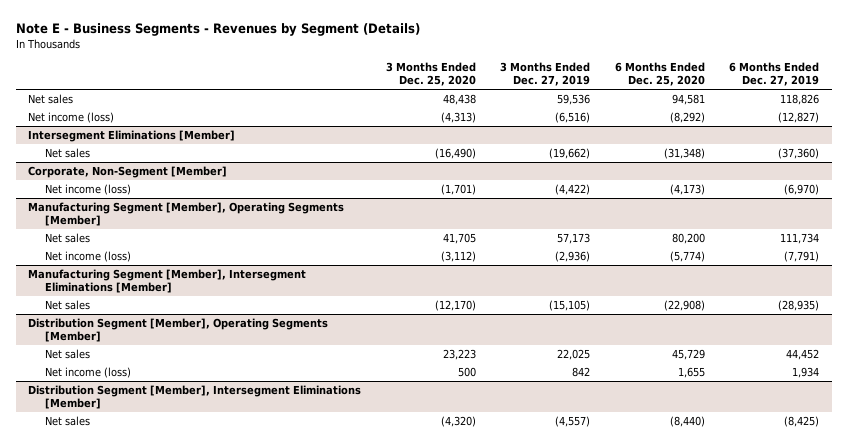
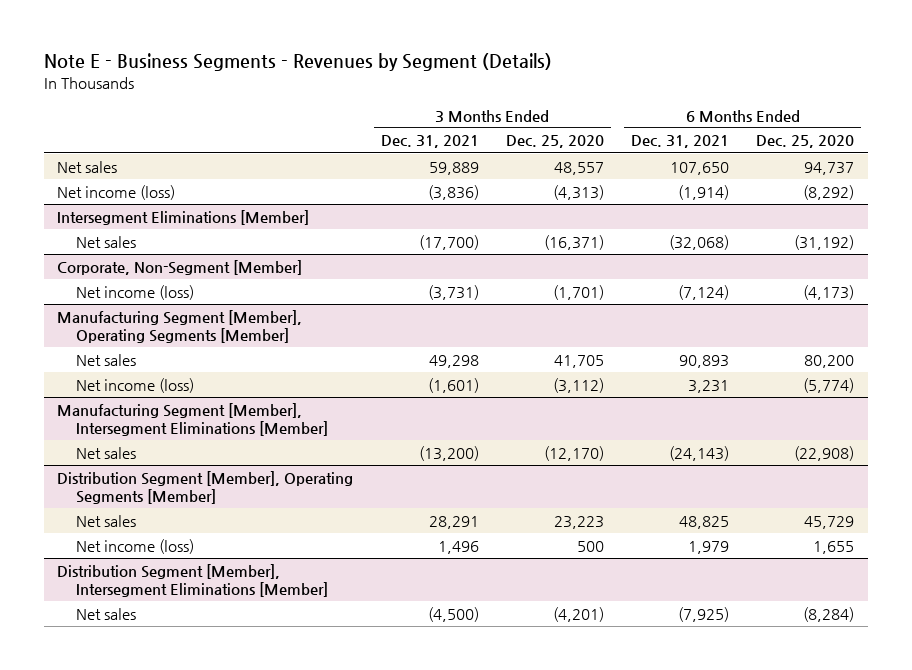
- | 3 Months Ended Dec. 25, 2020 | 3 Months Ended Dec. 27, 2019 | 6 Months Ended Dec. 25, 2020 | 6 Months Ended Dec. 27, 2019
+ | 3 Months Ended Dec. 31, 2021 | 3 Months Ended Dec. 25, 2020 | 6 Months Ended Dec. 31, 2021 | 6 Months Ended Dec. 25, 2020
- Net sales | 48,438 | 59,536 | 94,581 | 118,826
+ Net sales | 59,889 | 48,557 | 107,650 | 94,737
@ Intersegment Eliminations [Member]
- Net sales | (16,490) | (19,662) | (31,348) | (37,360)
+ Net sales | (17,700) | (16,371) | (32,068) | (31,192)
@ Distribution Segment [Member], Intersegment Eliminations [Member]
- Net sales | (4,320) | (4,557) | (8,440) | (8,425)
+ Net sales | (4,500) | (4,201) | (7,925) | (8,284)

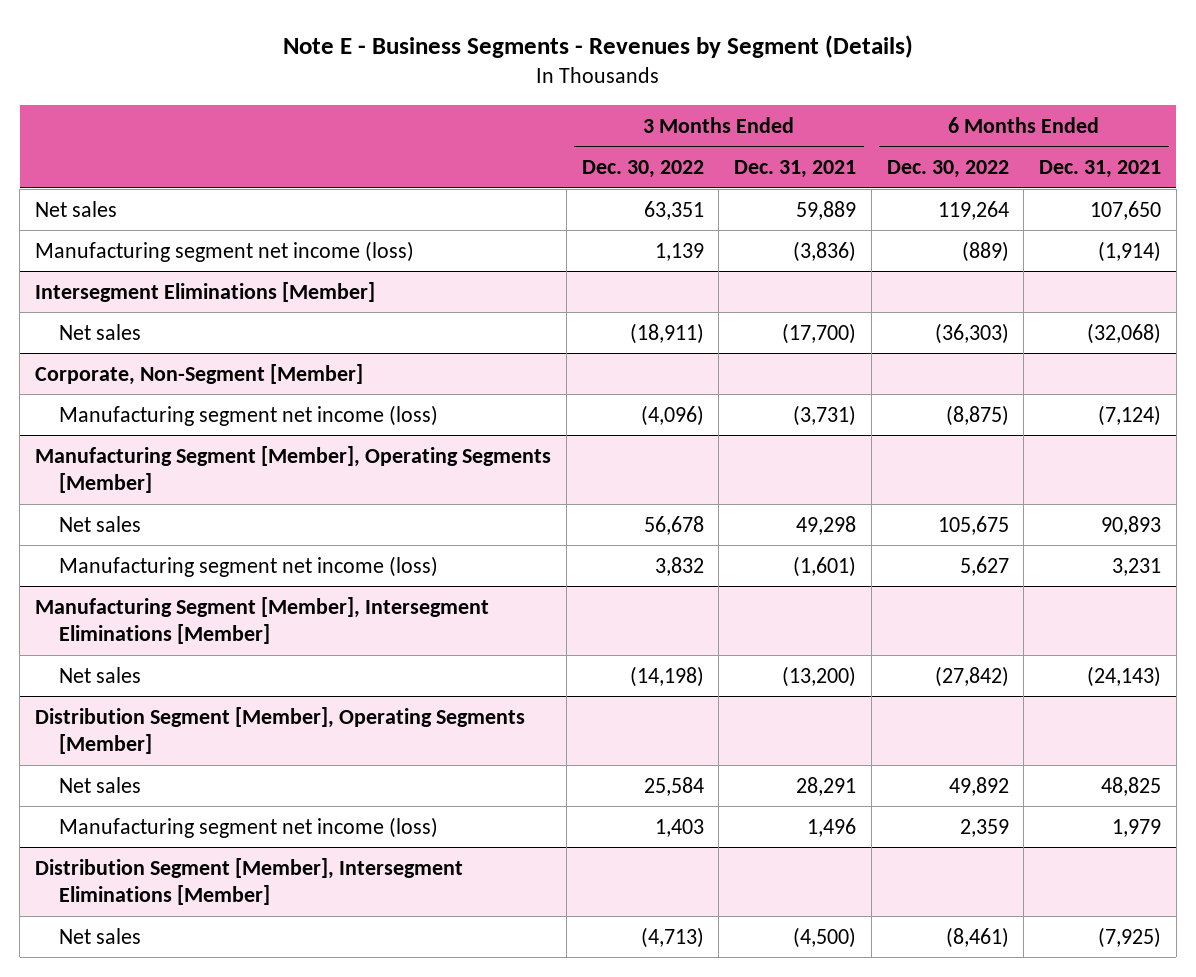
- | 3 Months Ended Dec. 31, 2021 | 3 Months Ended Dec. 25, 2020 | 6 Months Ended Dec. 31, 2021 | 6 Months Ended Dec. 25, 2020
+ | 3 Months Ended Dec. 30, 2022 | 3 Months Ended Dec. 31, 2021 | 6 Months Ended Dec. 30, 2022 | 6 Months Ended Dec. 31, 2021
- Net income (loss) | (3,836) | (4,313) | (1,914) | (8,292)
+ Manufacturing segment net income (loss) | 1,139 | (3,836) | (889) | (1,914)
@ Corporate, Non-Segment [Member]
- Net income (loss) | (3,731) | (1,701) | (7,124) | (4,173)
+ Manufacturing segment net income (loss) | (4,096) | (3,731) | (8,875) | (7,124)
@ Manufacturing Segment [Member], Operating Segments [Member]
- Net income (loss) | (1,601) | (3,112) | 3,231 | (5,774)
+ Manufacturing segment net income (loss) | 3,832 | (1,601) | 5,627 | 3,231
@ Distribution Segment [Member], Operating Segments [Member]
- Net income (loss) | 1,496 | 500 | 1,979 | 1,655
+ Manufacturing segment net income (loss) | 1,403 | 1,496 | 2,359 | 1,979

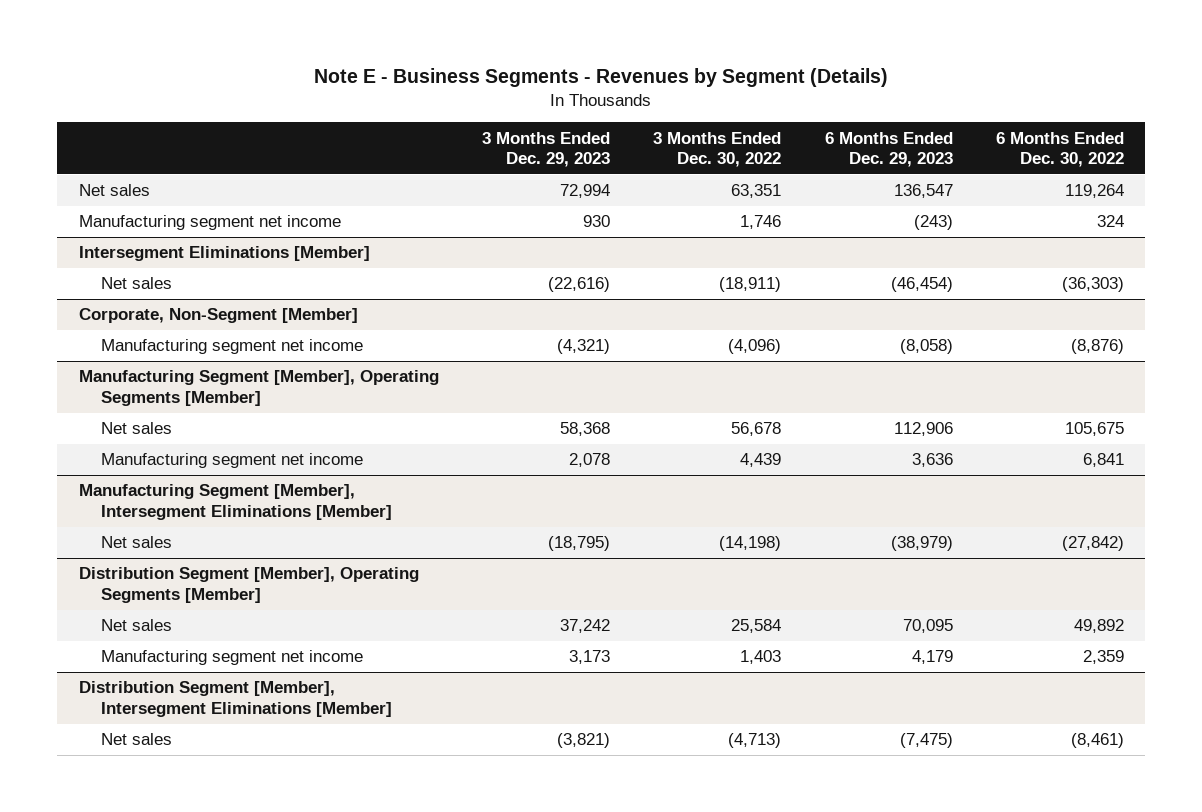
- | 3 Months Ended Dec. 30, 2022 | 3 Months Ended Dec. 31, 2021 | 6 Months Ended Dec. 30, 2022 | 6 Months Ended Dec. 31, 2021
+ | 3 Months Ended Dec. 29, 2023 | 3 Months Ended Dec. 30, 2022 | 6 Months Ended Dec. 29, 2023 | 6 Months Ended Dec. 30, 2022
- Manufacturing segment net income (loss) | 1,139 | (3,836) | (889) | (1,914)
+ Manufacturing segment net income | 930 | 1,746 | (243) | 324
@ Corporate, Non-Segment [Member]
- Manufacturing segment net income (loss) | (4,096) | (3,731) | (8,875) | (7,124)
+ Manufacturing segment net income | (4,321) | (4,096) | (8,058) | (8,876)
@ Manufacturing Segment [Member], Operating Segments [Member]
- Manufacturing segment net income (loss) | 3,832 | (1,601) | 5,627 | 3,231
+ Manufacturing segment net income | 2,078 | 4,439 | 3,636 | 6,841
@ Distribution Segment [Member], Operating Segments [Member]
- Manufacturing segment net income (loss) | 1,403 | 1,496 | 2,359 | 1,979
+ Manufacturing segment net income | 3,173 | 1,403 | 4,179 | 2,359

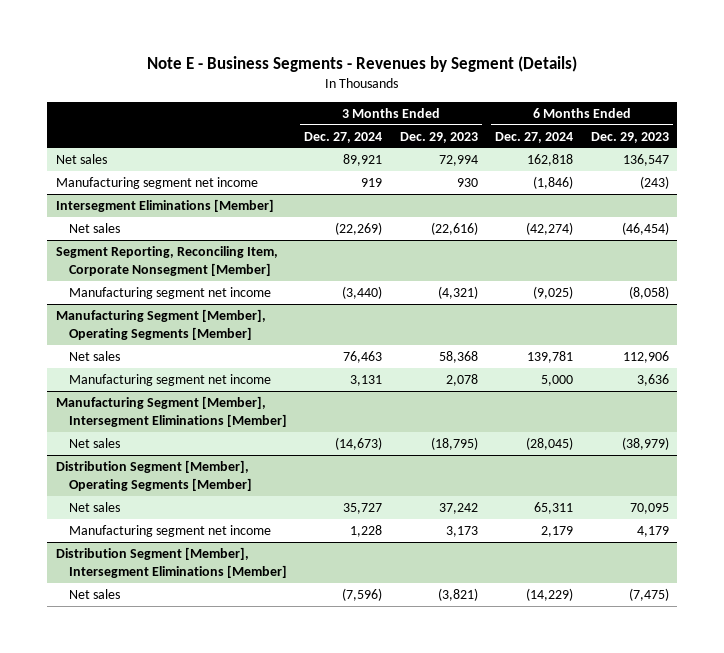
- | 3 Months Ended Dec. 29, 2023 | 3 Months Ended Dec. 30, 2022 | 6 Months Ended Dec. 29, 2023 | 6 Months Ended Dec. 30, 2022
+ | 3 Months Ended Dec. 27, 2024 | 3 Months Ended Dec. 29, 2023 | 6 Months Ended Dec. 27, 2024 | 6 Months Ended Dec. 29, 2023
- Corporate, Non-Segment [Member]
+ Segment Reporting, Reconciling Item, Corporate Nonsegment [Member]

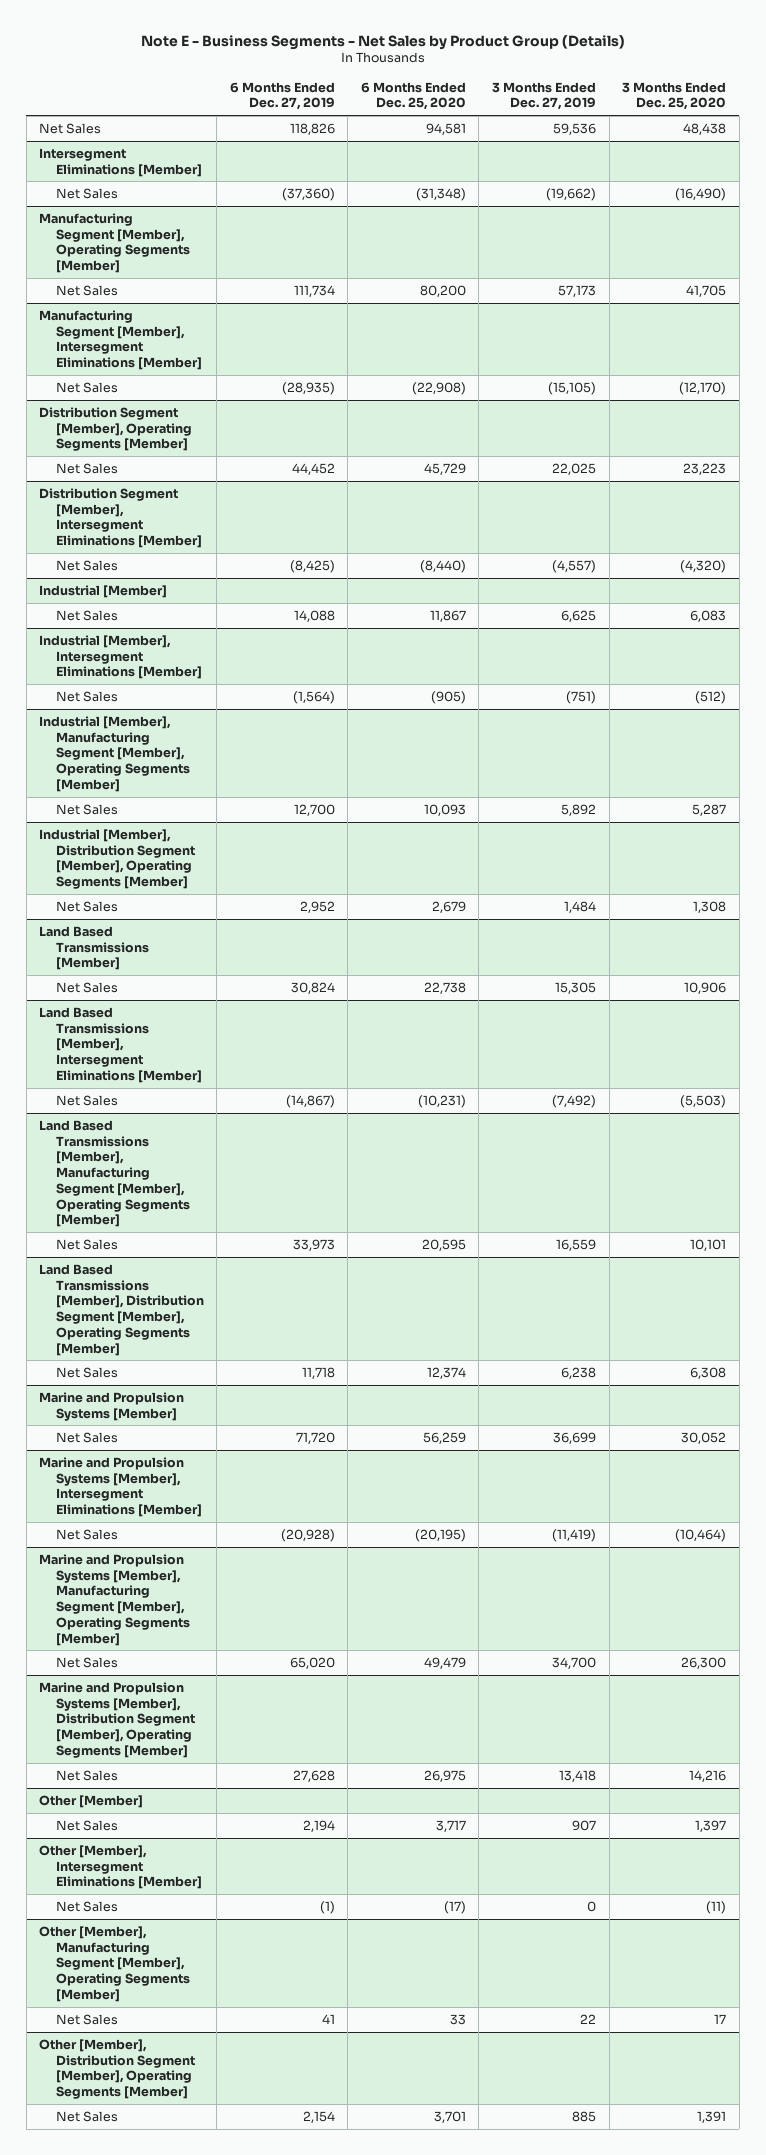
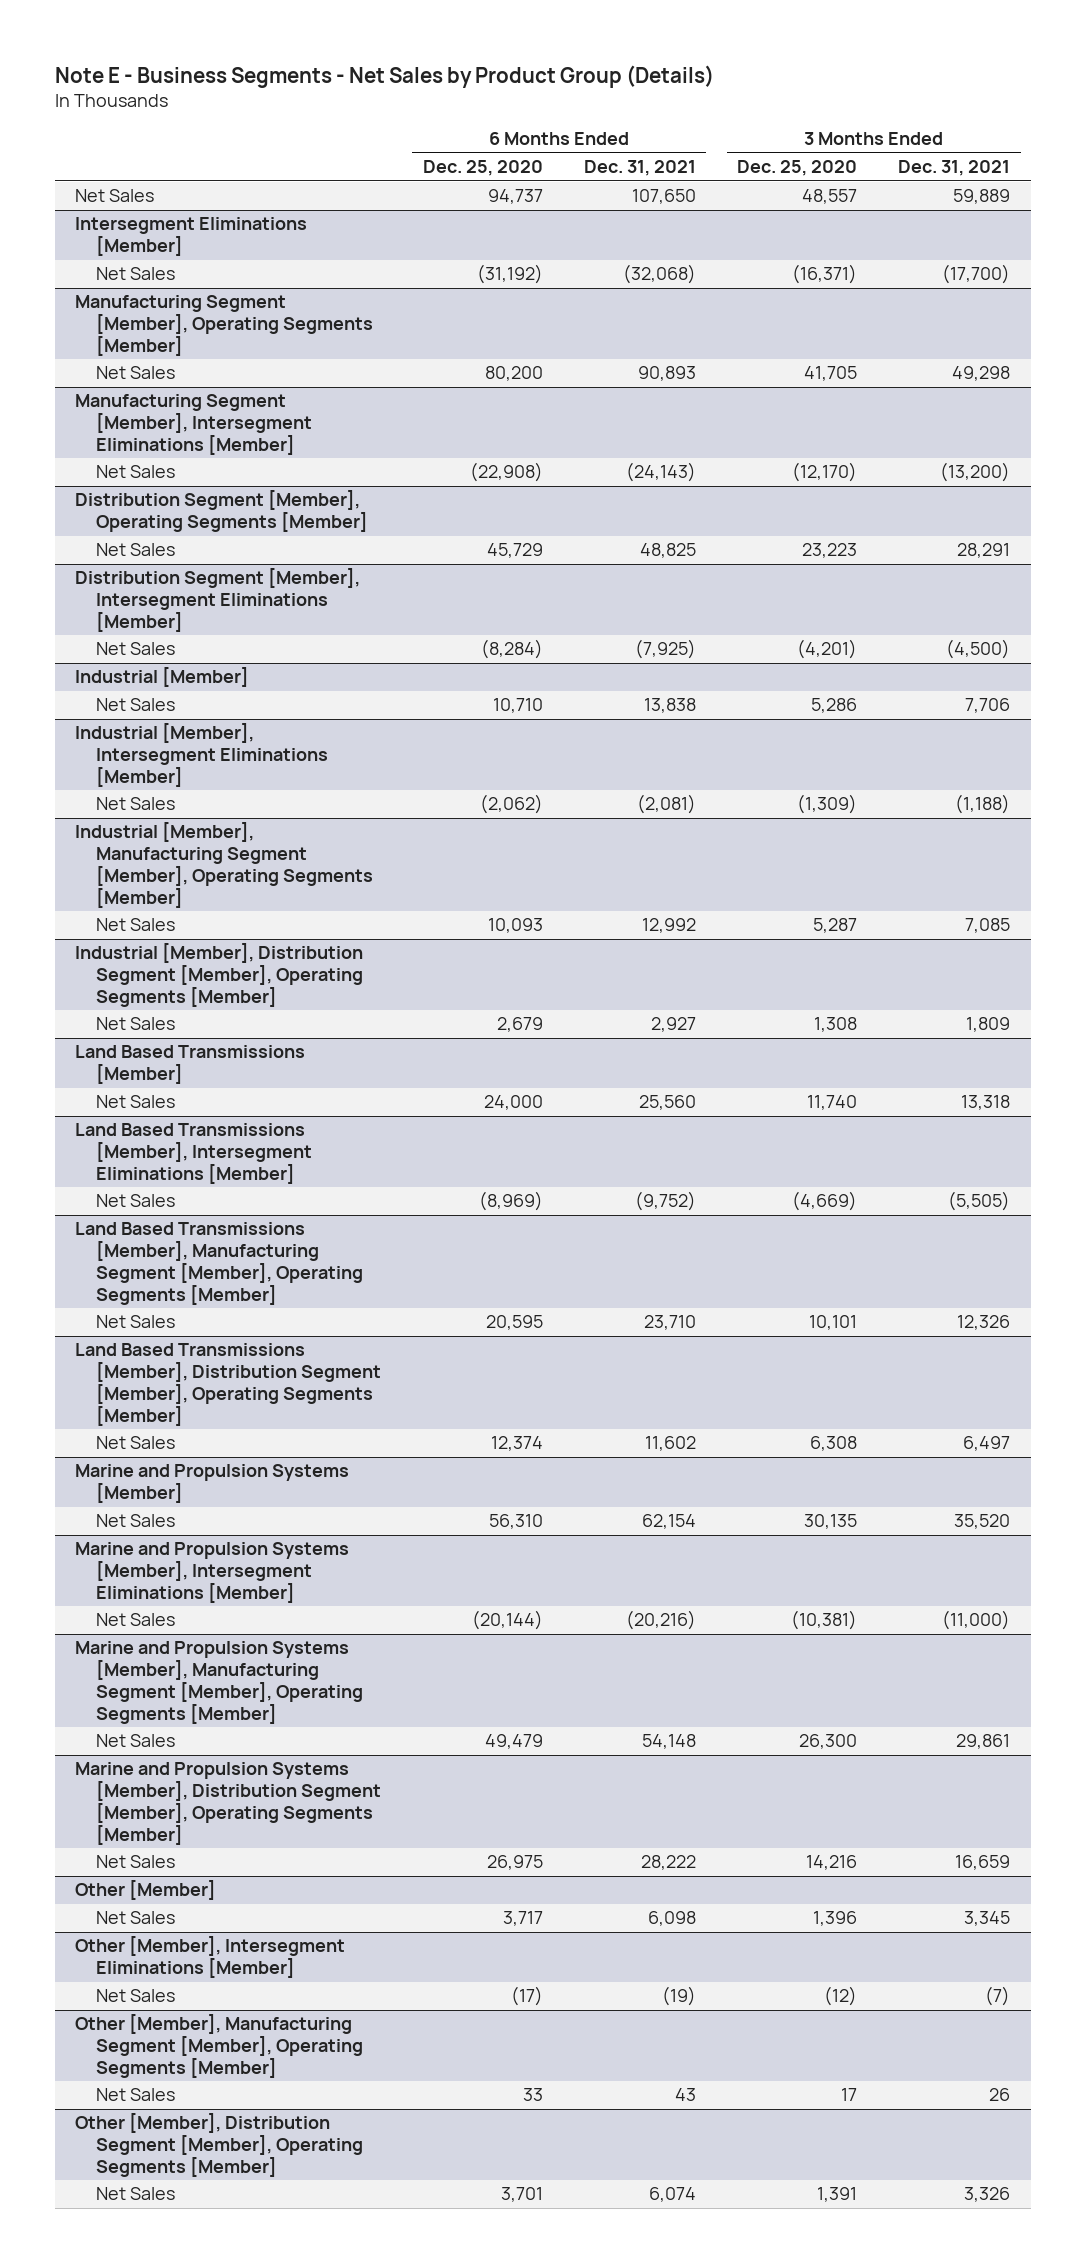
- | 6 Months Ended Dec. 27, 2019 | 6 Months Ended Dec. 25, 2020 | 3 Months Ended Dec. 27, 2019 | 3 Months Ended Dec. 25, 2020
+ | 6 Months Ended Dec. 25, 2020 | 6 Months Ended Dec. 31, 2021 | 3 Months Ended Dec. 25, 2020 | 3 Months Ended Dec. 31, 2021
- Net Sales | 118,826 | 94,581 | 59,536 | 48,438
+ Net Sales | 94,737 | 107,650 | 48,557 | 59,889
@ Intersegment Eliminations [Member]
- Net Sales | (37,360) | (31,348) | (19,662) | (16,490)
+ Net Sales | (31,192) | (32,068) | (16,371) | (17,700)
@ Distribution Segment [Member], Intersegment Eliminations [Member]
- Net Sales | (8,425) | (8,440) | (4,557) | (4,320)
+ Net Sales | (8,284) | (7,925) | (4,201) | (4,500)
@ Industrial [Member]
- Net Sales | 14,088 | 11,867 | 6,625 | 6,083
+ Net Sales | 10,710 | 13,838 | 5,286 | 7,706
@ Industrial [Member], Intersegment Eliminations [Member]
- Net Sales | (1,564) | (905) | (751) | (512)
+ Net Sales | (2,062) | (2,081) | (1,309) | (1,188)
@ Land Based Transmissions [Member]
- Net Sales | 30,824 | 22,738 | 15,305 | 10,906
+ Net Sales | 24,000 | 25,560 | 11,740 | 13,318
@ Land Based Transmissions [Member], Intersegment Eliminations [Member]
- Net Sales | (14,867) | (10,231) | (7,492) | (5,503)
+ Net Sales | (8,969) | (9,752) | (4,669) | (5,505)
@ Marine and Propulsion Systems [Member]
- Net Sales | 71,720 | 56,259 | 36,699 | 30,052
+ Net Sales | 56,310 | 62,154 | 30,135 | 35,520
@ Marine and Propulsion Systems [Member], Intersegment Eliminations [Member]
- Net Sales | (20,928) | (20,195) | (11,419) | (10,464)
+ Net Sales | (20,144) | (20,216) | (10,381) | (11,000)
@ Other [Member]
- Net Sales | 2,194 | 3,717 | 907 | 1,397
+ Net Sales | 3,717 | 6,098 | 1,396 | 3,345
@ Other [Member], Intersegment Eliminations [Member]
- Net Sales | (1) | (17) | 0 | (11)
+ Net Sales | (17) | (19) | (12) | (7)

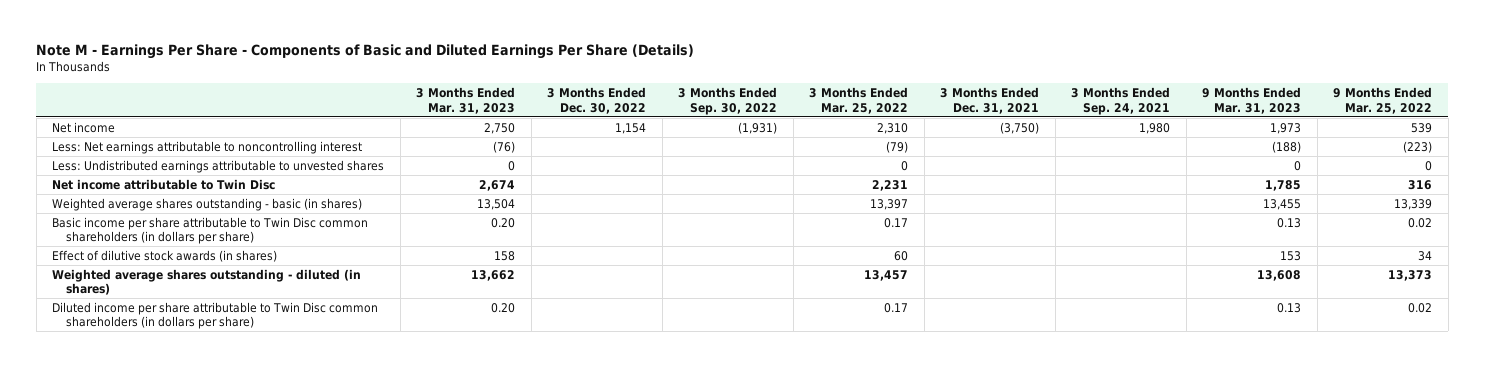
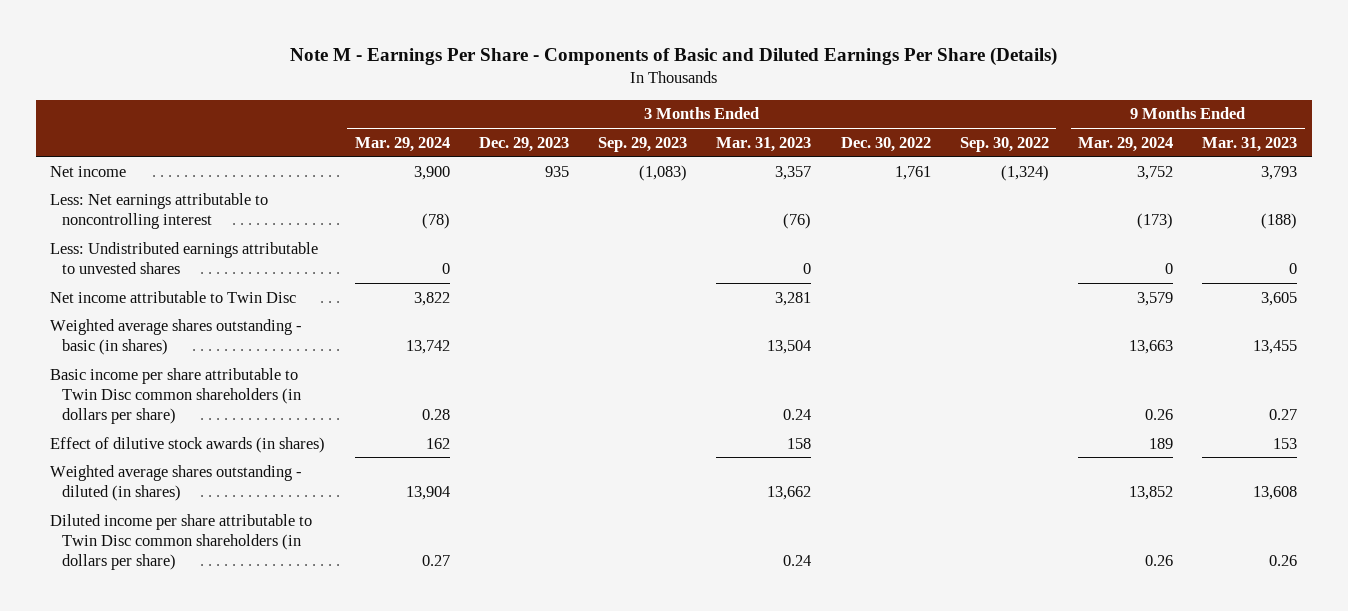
- | 3 Months Ended Mar. 31, 2023 | 3 Months Ended Dec. 30, 2022 | 3 Months Ended Sep. 30, 2022 | 3 Months Ended Mar. 25, 2022 | 3 Months Ended Dec. 31, 2021 | 3 Months Ended Sep. 24, 2021 | 9 Months Ended Mar. 31, 2023 | 9 Months Ended Mar. 25, 2022
+ | 3 Months Ended Mar. 29, 2024 | 3 Months Ended Dec. 29, 2023 | 3 Months Ended Sep. 29, 2023 | 3 Months Ended Mar. 31, 2023 | 3 Months Ended Dec. 30, 2022 | 3 Months Ended Sep. 30, 2022 | 9 Months Ended Mar. 29, 2024 | 9 Months Ended Mar. 31, 2023
- Net income | 2,750 | 1,154 | (1,931) | 2,310 | (3,750) | 1,980 | 1,973 | 539
+ Net income | 3,900 | 935 | (1,083) | 3,357 | 1,761 | (1,324) | 3,752 | 3,793
- Net income attributable to Twin Disc | 2,674 | | | 2,231 | | | 1,785 | 316
+ Net income attributable to Twin Disc | 3,822 | | | 3,281 | | | 3,579 | 3,605
- Basic income per share attributable to Twin Disc common shareholders (in dollars per share) | 0.20 | | | 0.17 | | | 0.13 | 0.02
+ Basic income per share attributable to Twin Disc common shareholders (in dollars per share) | 0.28 | | | 0.24 | | | 0.26 | 0.27
- Diluted income per share attributable to Twin Disc common shareholders (in dollars per share) | 0.20 | | | 0.17 | | | 0.13 | 0.02
+ Diluted income per share attributable to Twin Disc common shareholders (in dollars per share) | 0.27 | | | 0.24 | | | 0.26 | 0.26

